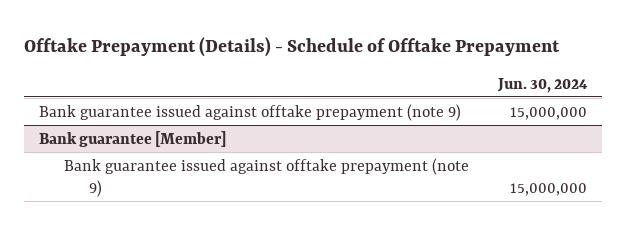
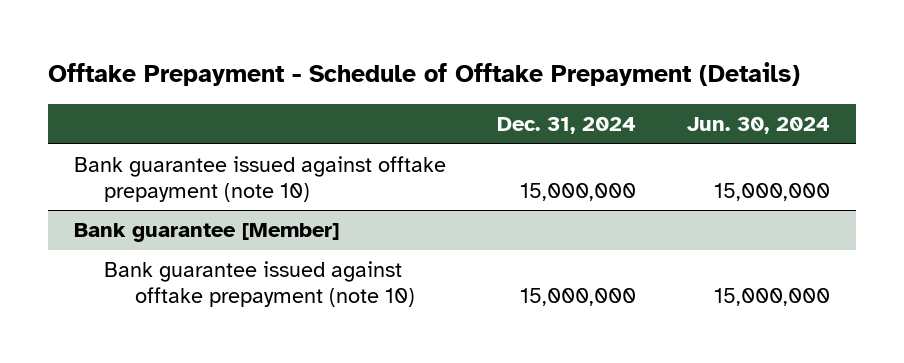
- Offtake Prepayment (Details) - Schedule of Offtake Prepayment
+ Offtake Prepayment - Schedule of Offtake Prepayment (Details)
- | Jun. 30, 2024
+ | Dec. 31, 2024 | Jun. 30, 2024
- Bank guarantee issued against offtake prepayment (note 9) | 15,000,000
+ Bank guarantee issued against offtake prepayment (note 10) | 15,000,000 | 15,000,000
@ Bank guarantee [Member]
- Bank guarantee issued against offtake prepayment (note 9) | 15,000,000
+ Bank guarantee issued against offtake prepayment (note 10) | 15,000,000 | 15,000,000

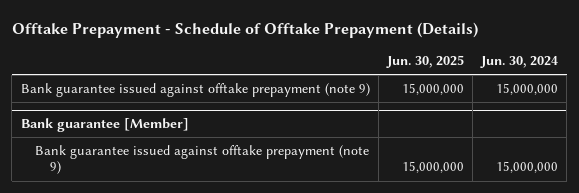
- | Dec. 31, 2024 | Jun. 30, 2024
+ | Jun. 30, 2025 | Jun. 30, 2024
- Bank guarantee issued against offtake prepayment (note 10) | 15,000,000 | 15,000,000
+ Bank guarantee issued against offtake prepayment (note 9) | 15,000,000 | 15,000,000
@ Bank guarantee [Member]
- Bank guarantee issued against offtake prepayment (note 10) | 15,000,000 | 15,000,000
+ Bank guarantee issued against offtake prepayment (note 9) | 15,000,000 | 15,000,000

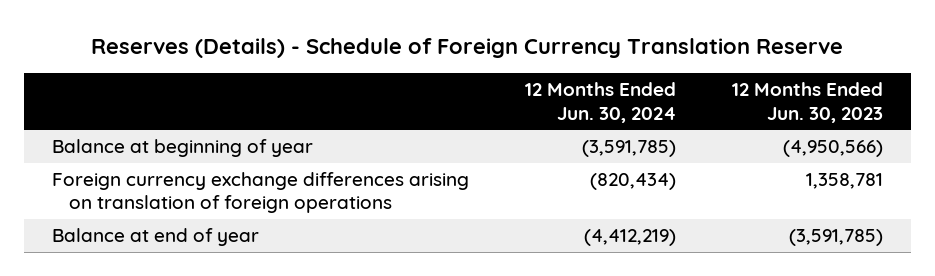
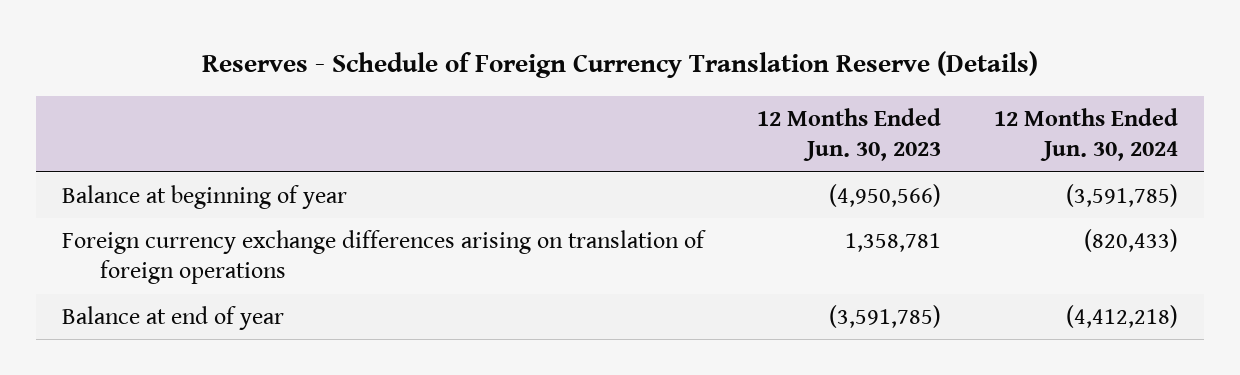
- Reserves (Details) - Schedule of Foreign Currency Translation Reserve
+ Reserves - Schedule of Foreign Currency Translation Reserve (Details)
- | 12 Months Ended Jun. 30, 2024 | 12 Months Ended Jun. 30, 2023
+ | 12 Months Ended Jun. 30, 2023 | 12 Months Ended Jun. 30, 2024
- Foreign currency exchange differences arising on translation of foreign operations | (820,434) | 1,358,781
- Balance at end of year | (4,412,219) | (3,591,785)
+ Foreign currency exchange differences arising on translation of foreign operations | 1,358,781 | (820,433)
+ Balance at end of year | (3,591,785) | (4,412,218)

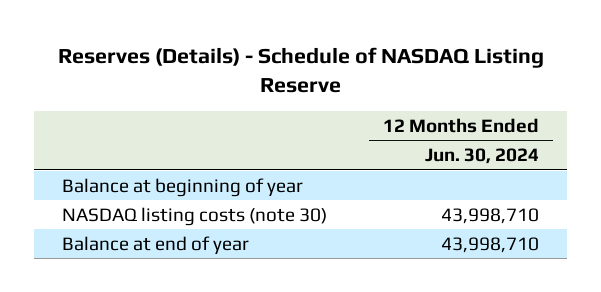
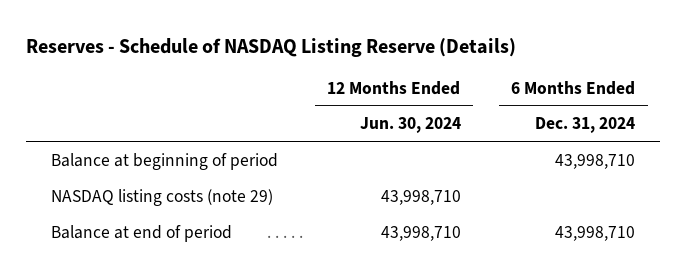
- Reserves (Details) - Schedule of NASDAQ Listing Reserve
+ Reserves - Schedule of NASDAQ Listing Reserve (Details)
- | 12 Months Ended Jun. 30, 2024
+ | 12 Months Ended Jun. 30, 2024 | 6 Months Ended Dec. 31, 2024
- Balance at beginning of year
- NASDAQ listing costs (note 30) | 43,998,710
- Balance at end of year | 43,998,710
+ Balance at beginning of period | | 43,998,710
+ NASDAQ listing costs (note 29) | 43,998,710 |
+ Balance at end of period | 43,998,710 | 43,998,710

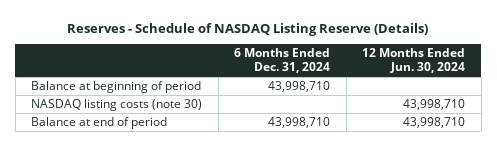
- | 12 Months Ended Jun. 30, 2024 | 6 Months Ended Dec. 31, 2024
+ | 6 Months Ended Dec. 31, 2024 | 12 Months Ended Jun. 30, 2024
- NASDAQ listing costs (note 29) | 43,998,710 |
+ NASDAQ listing costs (note 30) | | 43,998,710

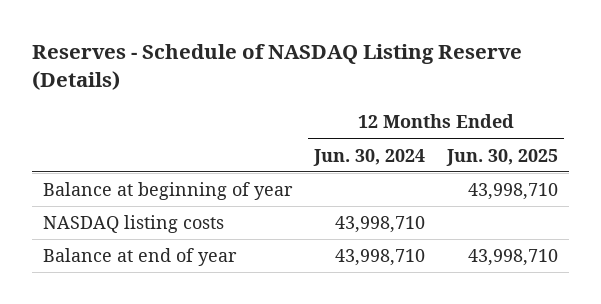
- | 6 Months Ended Dec. 31, 2024 | 12 Months Ended Jun. 30, 2024
+ | 12 Months Ended Jun. 30, 2024 | 12 Months Ended Jun. 30, 2025
- Balance at beginning of period | 43,998,710 |
- NASDAQ listing costs (note 30) | | 43,998,710
- Balance at end of period | 43,998,710 | 43,998,710
+ Balance at beginning of year | | 43,998,710
+ NASDAQ listing costs | 43,998,710 |
+ Balance at end of year | 43,998,710 | 43,998,710

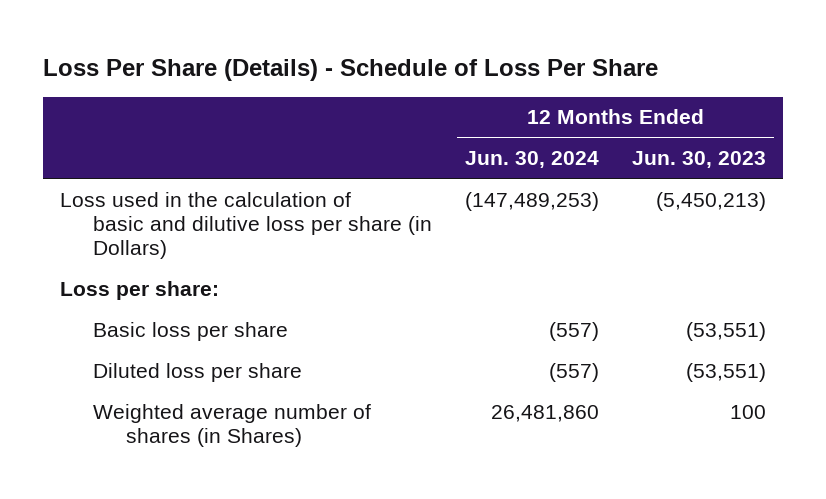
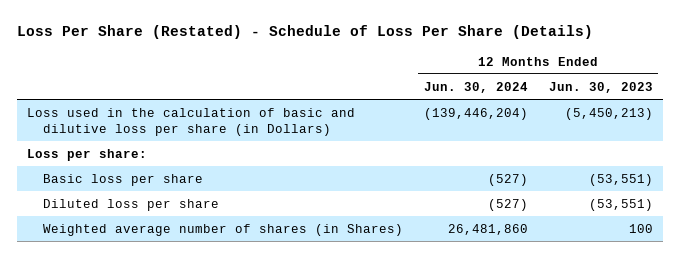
- Loss Per Share (Details) - Schedule of Loss Per Share
+ Loss Per Share (Restated) - Schedule of Loss Per Share (Details)
- Loss used in the calculation of basic and dilutive loss per share (in Dollars) | (147,489,253) | (5,450,213)
+ Loss used in the calculation of basic and dilutive loss per share (in Dollars) | (139,446,204) | (5,450,213)
- Basic loss per share | (557) | (53,551)
- Diluted loss per share | (557) | (53,551)
+ Basic loss per share | (527) | (53,551)
+ Diluted loss per share | (527) | (53,551)

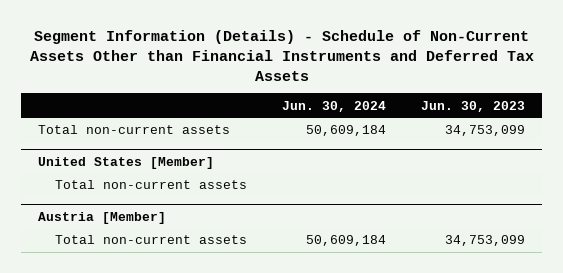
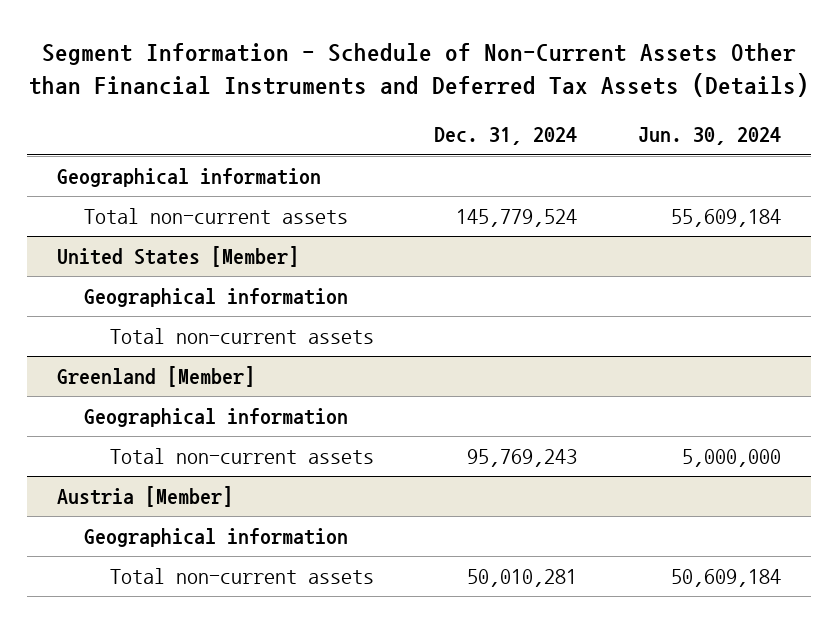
- Segment Information (Details) - Schedule of Non-Current Assets Other than Financial Instruments and Deferred Tax Assets
+ Segment Information - Schedule of Non-Current Assets Other than Financial Instruments and Deferred Tax Assets (Details)
- | Jun. 30, 2024 | Jun. 30, 2023
+ | Dec. 31, 2024 | Jun. 30, 2024
- Total non-current assets | 50,609,184 | 34,753,099
+ Geographical information
+ Total non-current assets | 145,779,524 | 55,609,184
@ United States [Member]
+ Geographical information
+ Greenland [Member]
+ Geographical information
+ Total non-current assets | 95,769,243 | 5,000,000
@ Austria [Member]
+ Geographical information

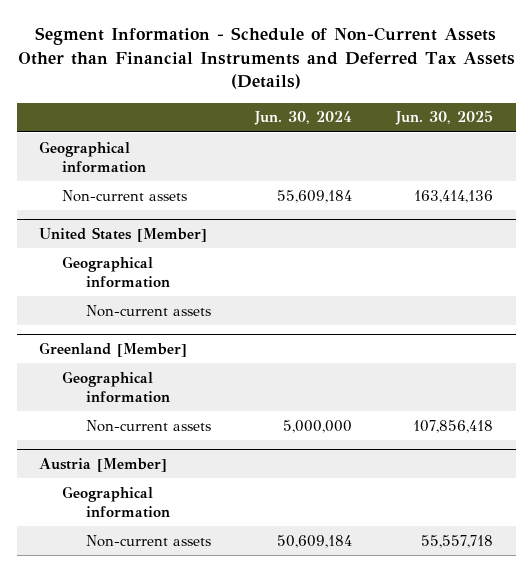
- | Dec. 31, 2024 | Jun. 30, 2024
+ | Jun. 30, 2024 | Jun. 30, 2025
- Total non-current assets | 145,779,524 | 55,609,184
+ Non-current assets | 55,609,184 | 163,414,136
@ United States [Member]
- Total non-current assets
+ Non-current assets
@ Greenland [Member]
- Total non-current assets | 95,769,243 | 5,000,000
+ Non-current assets | 5,000,000 | 107,856,418
@ Austria [Member]
- Total non-current assets | 50,010,281 | 50,609,184
+ Non-current assets | 50,609,184 | 55,557,718

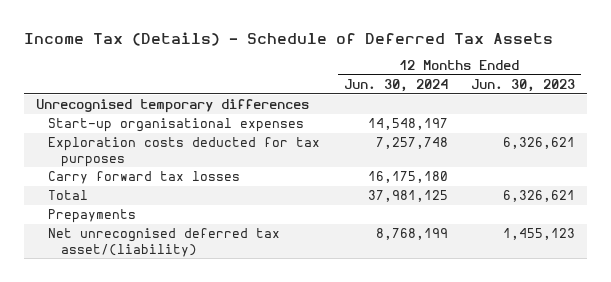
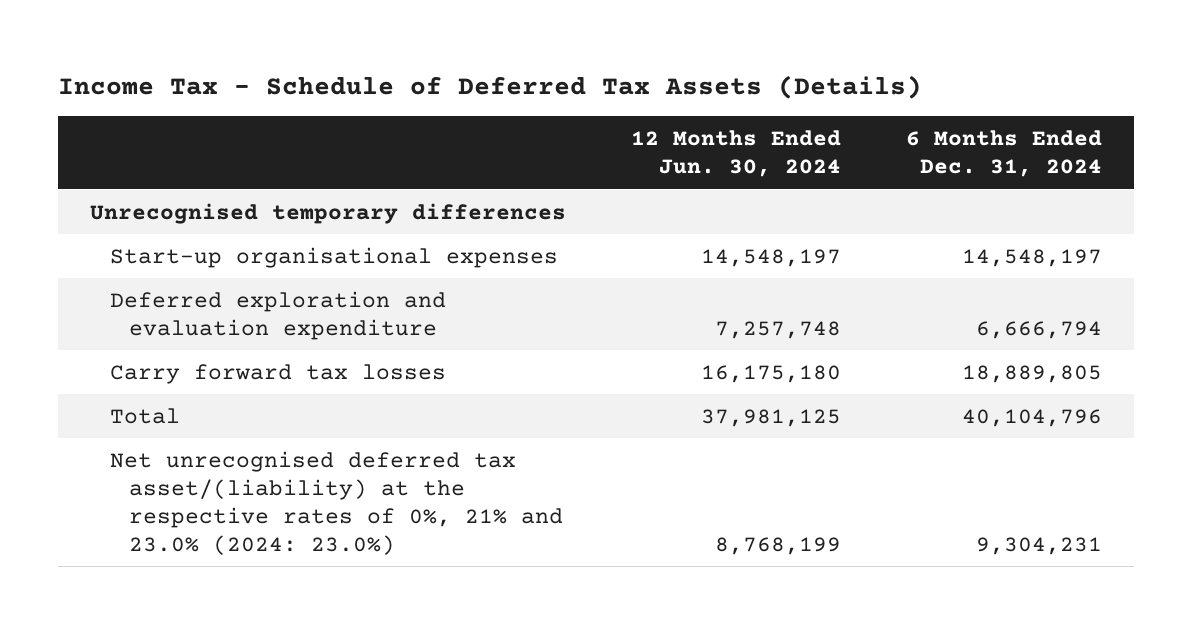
- Income Tax (Details) - Schedule of Deferred Tax Assets
+ Income Tax - Schedule of Deferred Tax Assets (Details)
- | 12 Months Ended Jun. 30, 2024 | 12 Months Ended Jun. 30, 2023
+ | 12 Months Ended Jun. 30, 2024 | 6 Months Ended Dec. 31, 2024
- Exploration costs deducted for tax purposes | 7,257,748 | 6,326,621
+ Deferred exploration and evaluation expenditure | 7,257,748 | 6,666,794
- Prepayments
- Net unrecognised deferred tax asset/(liability) | 8,768,199 | 1,455,123
+ Net unrecognised deferred tax asset/(liability) at the respective rates of 0%, 21% and 23.0% (2024: 23.0%) | 8,768,199 | 9,304,231

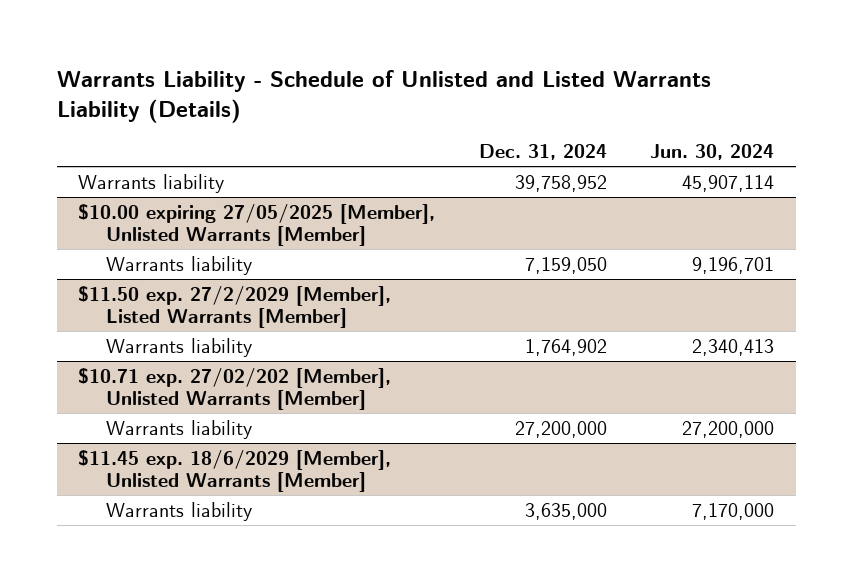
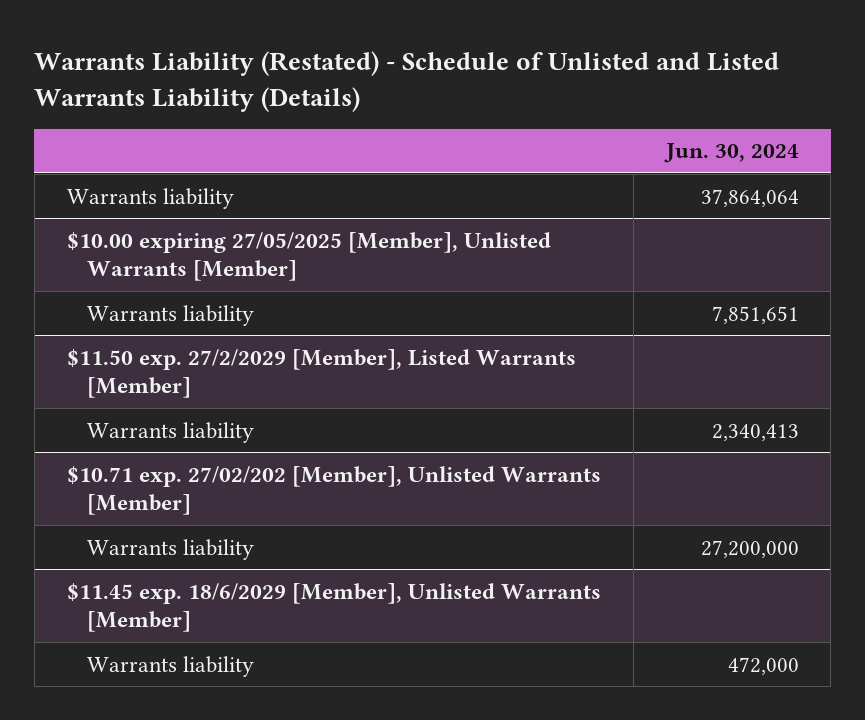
- Warrants Liability - Schedule of Unlisted and Listed Warrants Liability (Details)
+ Warrants Liability (Restated) - Schedule of Unlisted and Listed Warrants Liability (Details)
- | Dec. 31, 2024 | Jun. 30, 2024
+ | Jun. 30, 2024
- Warrants liability | 39,758,952 | 45,907,114
+ Warrants liability | 37,864,064
@ $10.00 expiring 27/05/2025 [Member], Unlisted Warrants [Member]
- Warrants liability | 7,159,050 | 9,196,701
+ Warrants liability | 7,851,651
@ $11.45 exp. 18/6/2029 [Member], Unlisted Warrants [Member]
- Warrants liability | 3,635,000 | 7,170,000
+ Warrants liability | 472,000

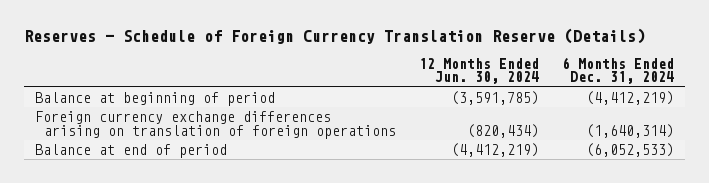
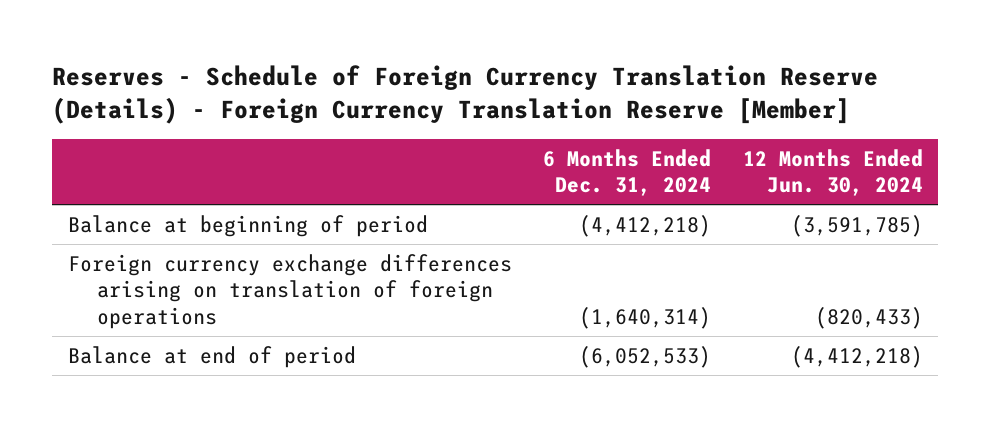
- Reserves - Schedule of Foreign Currency Translation Reserve (Details)
+ Reserves - Schedule of Foreign Currency Translation Reserve (Details) - Foreign Currency Translation Reserve [Member]
- | 12 Months Ended Jun. 30, 2024 | 6 Months Ended Dec. 31, 2024
+ | 6 Months Ended Dec. 31, 2024 | 12 Months Ended Jun. 30, 2024
- Balance at beginning of period | (3,591,785) | (4,412,219)
- Foreign currency exchange differences arising on translation of foreign operations | (820,434) | (1,640,314)
- Balance at end of period | (4,412,219) | (6,052,533)
+ Balance at beginning of period | (4,412,218) | (3,591,785)
+ Foreign currency exchange differences arising on translation of foreign operations | (1,640,314) | (820,433)
+ Balance at end of period | (6,052,533) | (4,412,218)

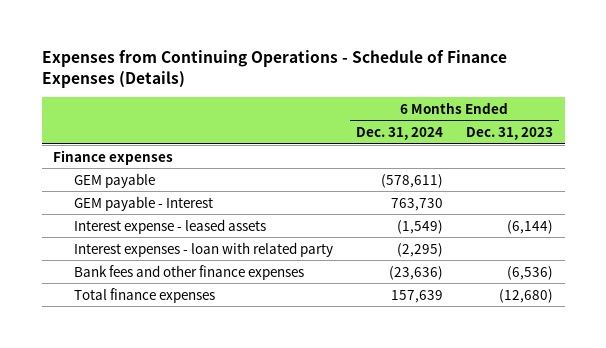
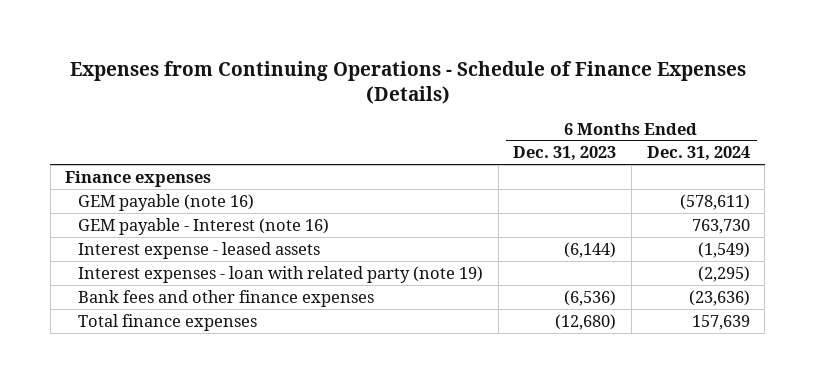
- | 6 Months Ended Dec. 31, 2024 | 6 Months Ended Dec. 31, 2023
+ | 6 Months Ended Dec. 31, 2023 | 6 Months Ended Dec. 31, 2024
- GEM payable | (578,611) |
- GEM payable - Interest | 763,730 |
+ GEM payable (note 16) | | (578,611)
+ GEM payable - Interest (note 16) | | 763,730
- Interest expenses - loan with related party | (2,295) |
+ Interest expenses - loan with related party (note 19) | | (2,295)

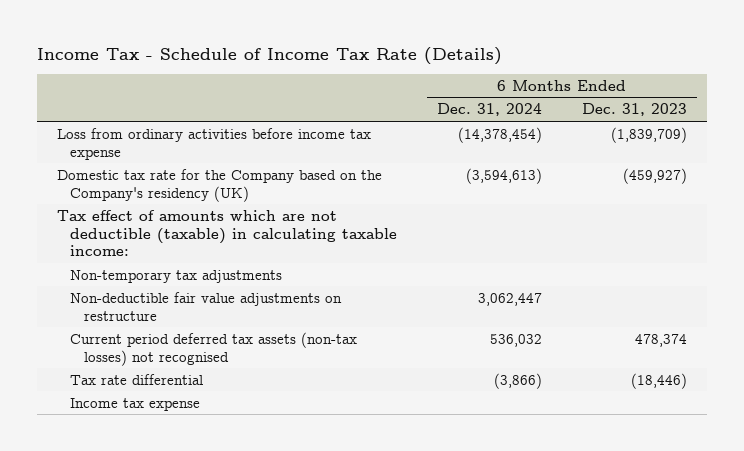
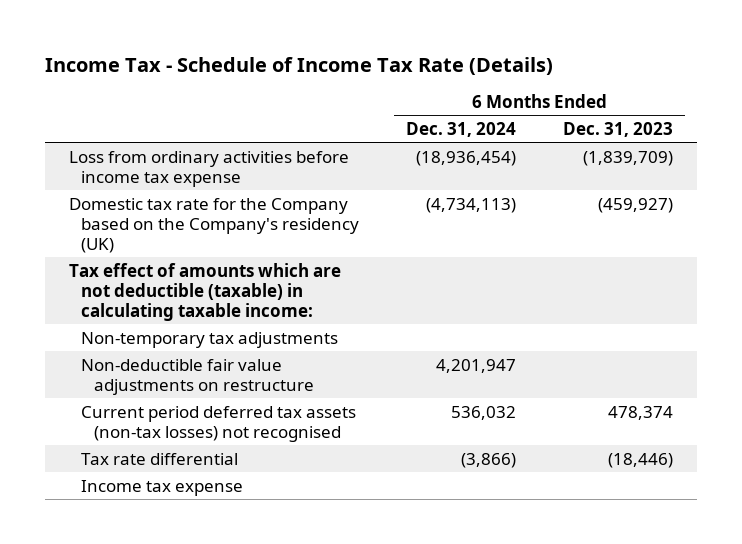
- Loss from ordinary activities before income tax expense | (14,378,454) | (1,839,709)
- Domestic tax rate for the Company based on the Company's residency (UK) | (3,594,613) | (459,927)
+ Loss from ordinary activities before income tax expense | (18,936,454) | (1,839,709)
+ Domestic tax rate for the Company based on the Company's residency (UK) | (4,734,113) | (459,927)
- Non-deductible fair value adjustments on restructure | 3,062,447 |
+ Non-deductible fair value adjustments on restructure | 4,201,947 |

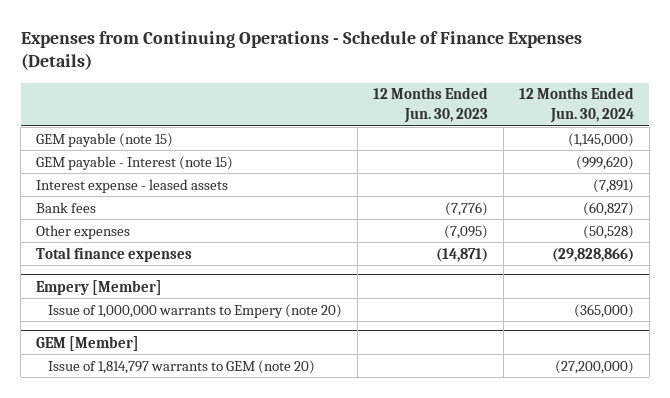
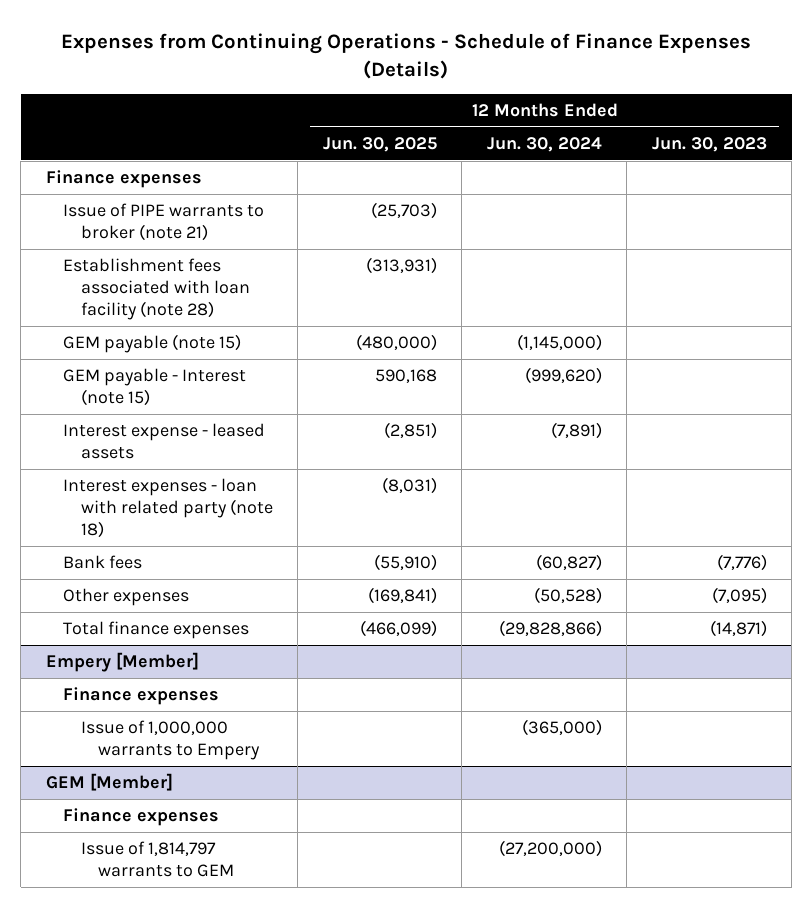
- | 12 Months Ended Jun. 30, 2023 | 12 Months Ended Jun. 30, 2024
+ | 12 Months Ended Jun. 30, 2025 | 12 Months Ended Jun. 30, 2024 | 12 Months Ended Jun. 30, 2023
+ Finance expenses
+ Issue of PIPE warrants to broker (note 21) | (25,703) | |
+ Establishment fees associated with loan facility (note 28) | (313,931) | |
+ Interest expenses - loan with related party (note 18) | (8,031) | |
@ Empery [Member]
- Issue of 1,000,000 warrants to Empery (note 20) | | (365,000)
+ Finance expenses
+ Issue of 1,000,000 warrants to Empery | | (365,000) |
@ GEM [Member]
- Issue of 1,814,797 warrants to GEM (note 20) | | (27,200,000)
+ Finance expenses
+ Issue of 1,814,797 warrants to GEM | | (27,200,000) |

